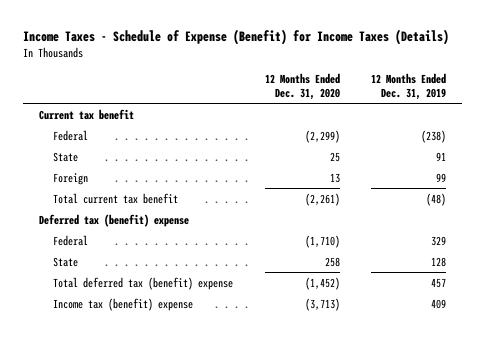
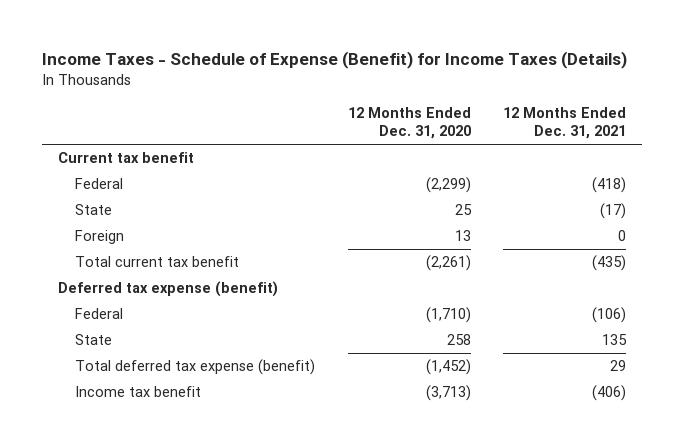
- | 12 Months Ended Dec. 31, 2020 | 12 Months Ended Dec. 31, 2019
+ | 12 Months Ended Dec. 31, 2020 | 12 Months Ended Dec. 31, 2021
- Deferred tax (benefit) expense
+ Deferred tax expense (benefit)
- Total deferred tax (benefit) expense | (1,452) | 457
- Income tax (benefit) expense | (3,713) | 409
+ Total deferred tax expense (benefit) | (1,452) | 29
+ Income tax benefit | (3,713) | (406)

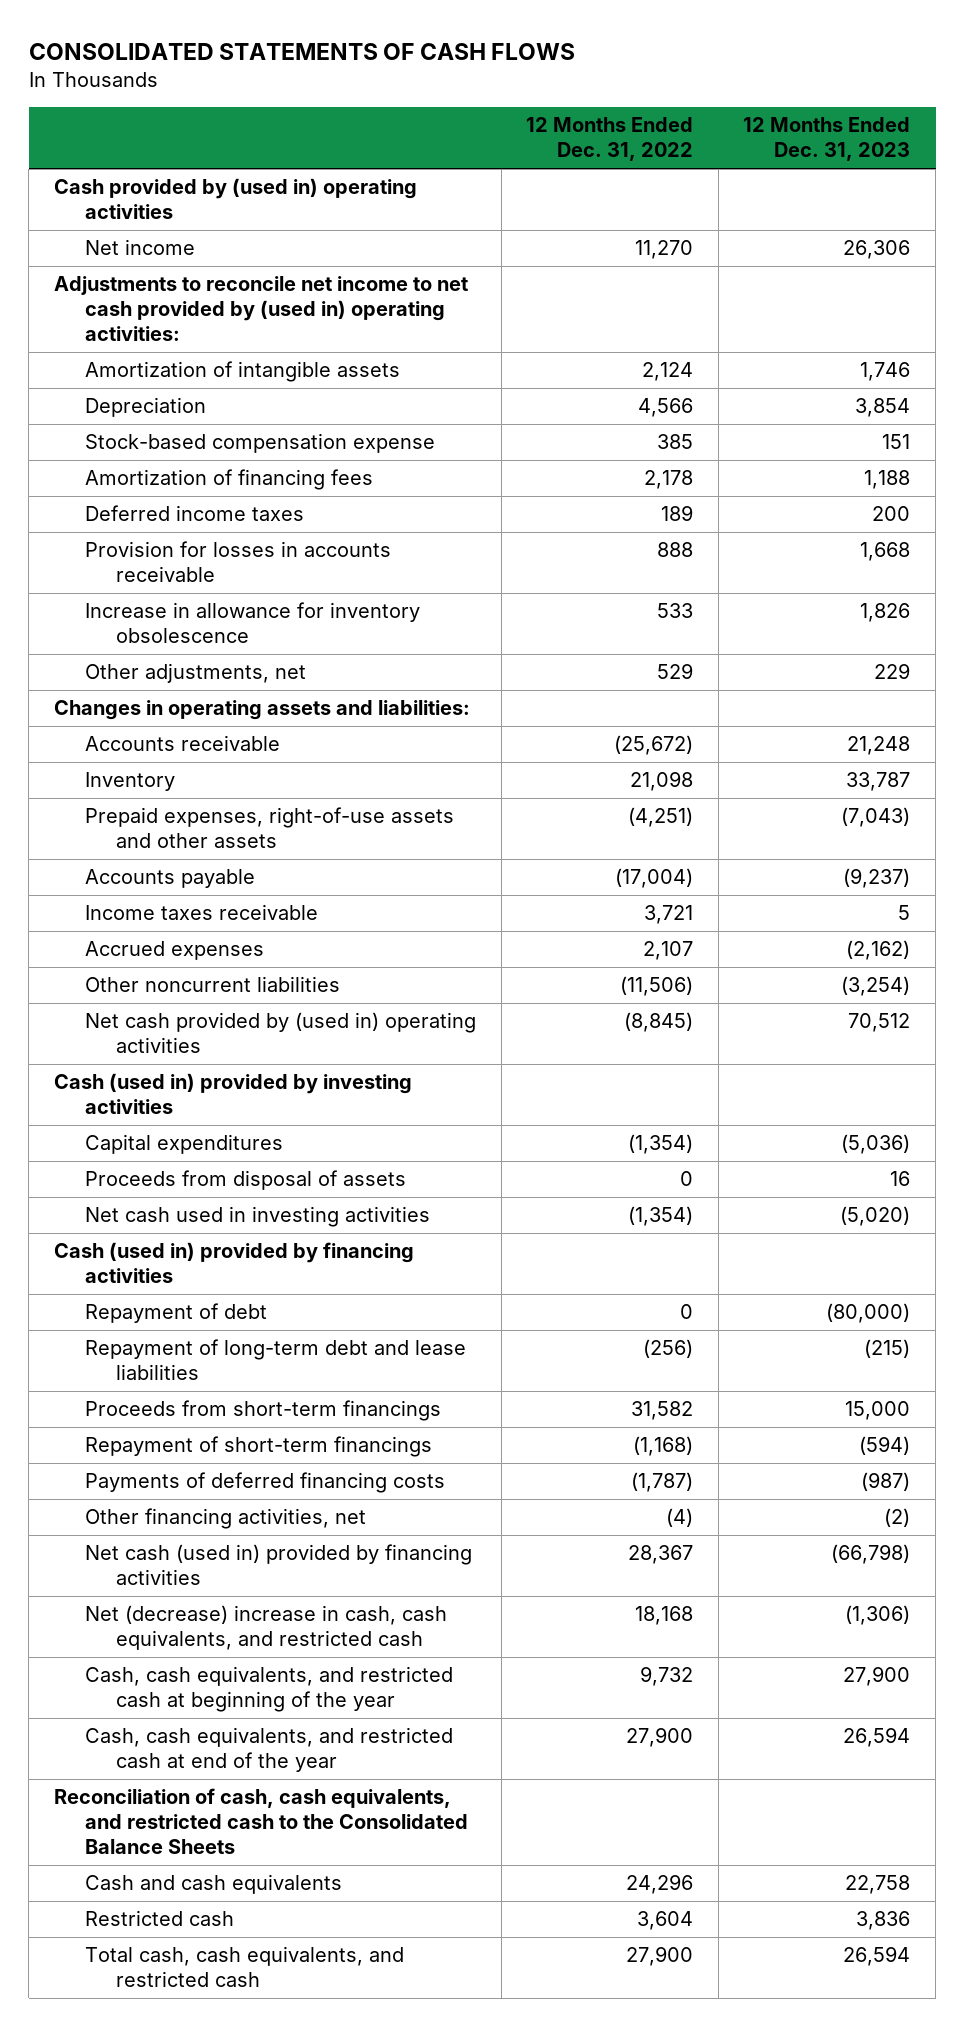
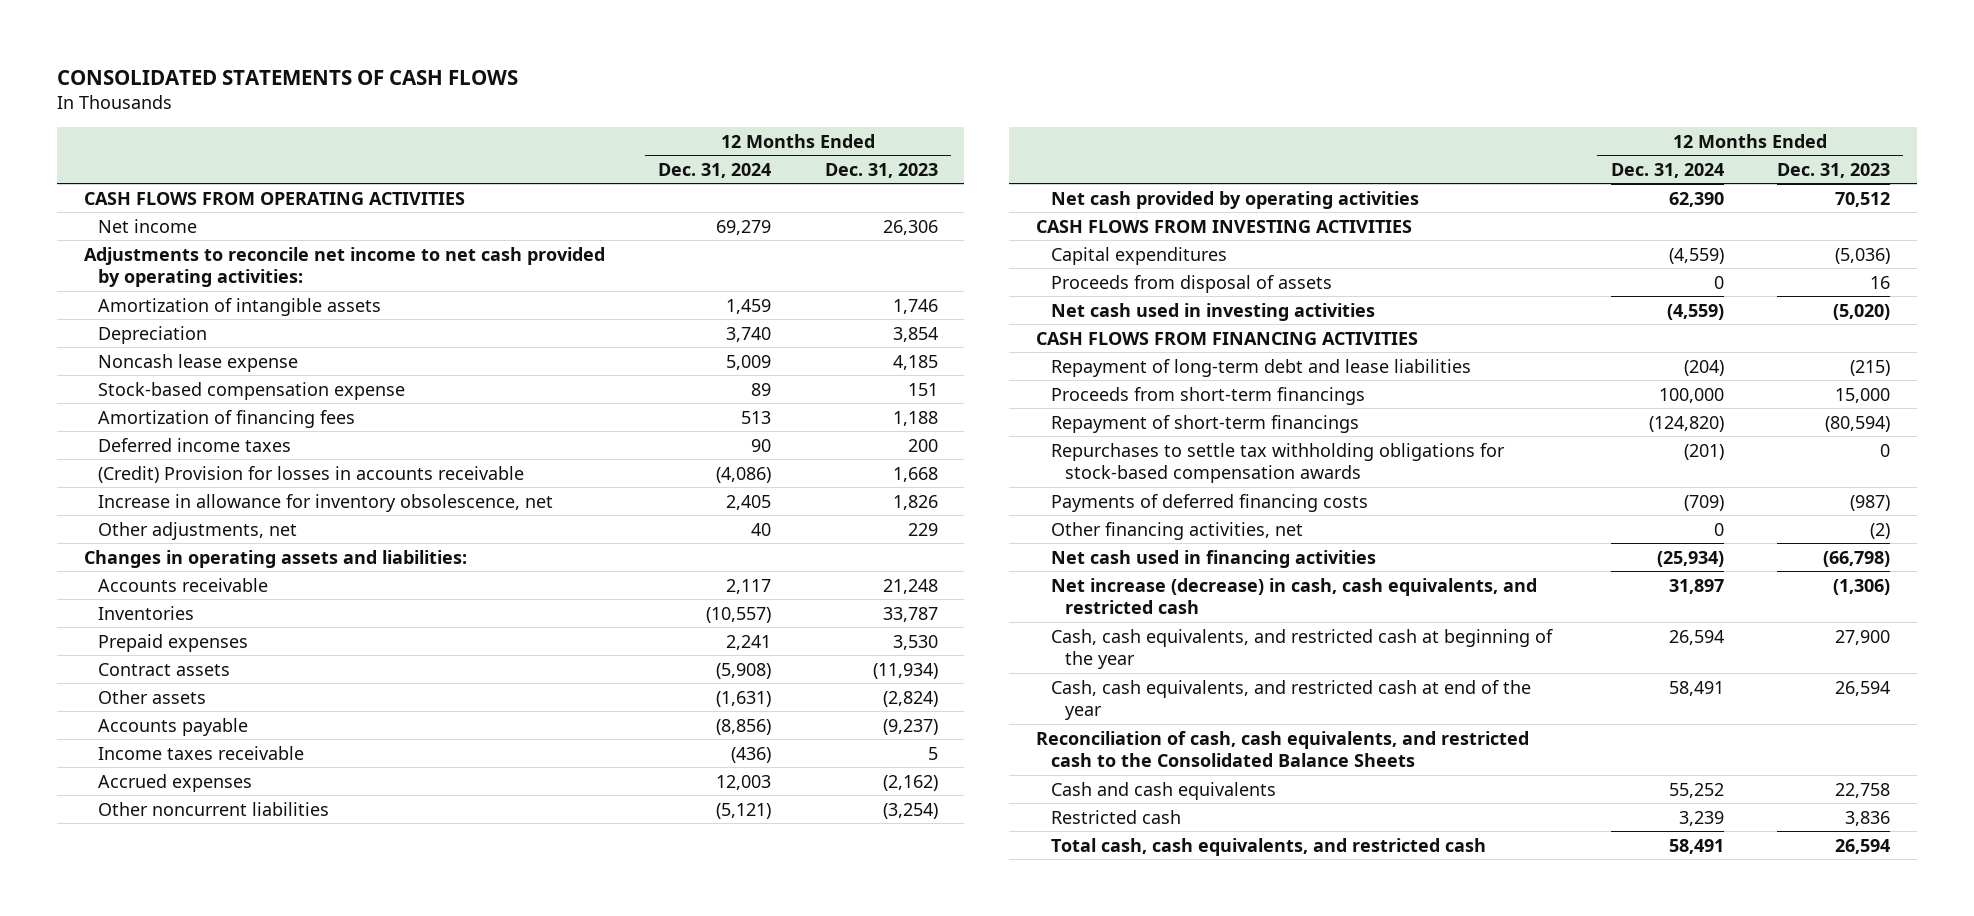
- | 12 Months Ended Dec. 31, 2022 | 12 Months Ended Dec. 31, 2023
+ | 12 Months Ended Dec. 31, 2024 | 12 Months Ended Dec. 31, 2023
- Cash provided by (used in) operating activities
+ CASH FLOWS FROM OPERATING ACTIVITIES
- Adjustments to reconcile net income to net cash provided by (used in) operating activities:
+ Adjustments to reconcile net income to net cash provided by operating activities:
+ Noncash lease expense | 5,009 | 4,185
- Provision for losses in accounts receivable | 888 | 1,668
- Increase in allowance for inventory obsolescence | 533 | 1,826
+ (Credit) Provision for losses in accounts receivable | (4,086) | 1,668
+ Increase in allowance for inventory obsolescence, net | 2,405 | 1,826
- Inventory | 21,098 | 33,787
- Prepaid expenses, right-of-use assets and other assets | (4,251) | (7,043)
+ Inventories | (10,557) | 33,787
+ Prepaid expenses | 2,241 | 3,530
+ Contract assets | (5,908) | (11,934)
+ Other assets | (1,631) | (2,824)
- Net cash provided by (used in) operating activities | (8,845) | 70,512
- Cash (used in) provided by investing activities
+ Net cash provided by operating activities | 62,390 | 70,512
+ CASH FLOWS FROM INVESTING ACTIVITIES
- Cash (used in) provided by financing activities
- Repayment of debt | 0 | (80,000)
+ CASH FLOWS FROM FINANCING ACTIVITIES
- Repayment of short-term financings | (1,168) | (594)
+ Repayment of short-term financings | (124,820) | (80,594)
+ Repurchases to settle tax withholding obligations for stock-based compensation awards | (201) | 0
- Net cash (used in) provided by financing activities | 28,367 | (66,798)
- Net (decrease) increase in cash, cash equivalents, and restricted cash | 18,168 | (1,306)
+ Net cash used in financing activities | (25,934) | (66,798)
+ Net increase (decrease) in cash, cash equivalents, and restricted cash | 31,897 | (1,306)

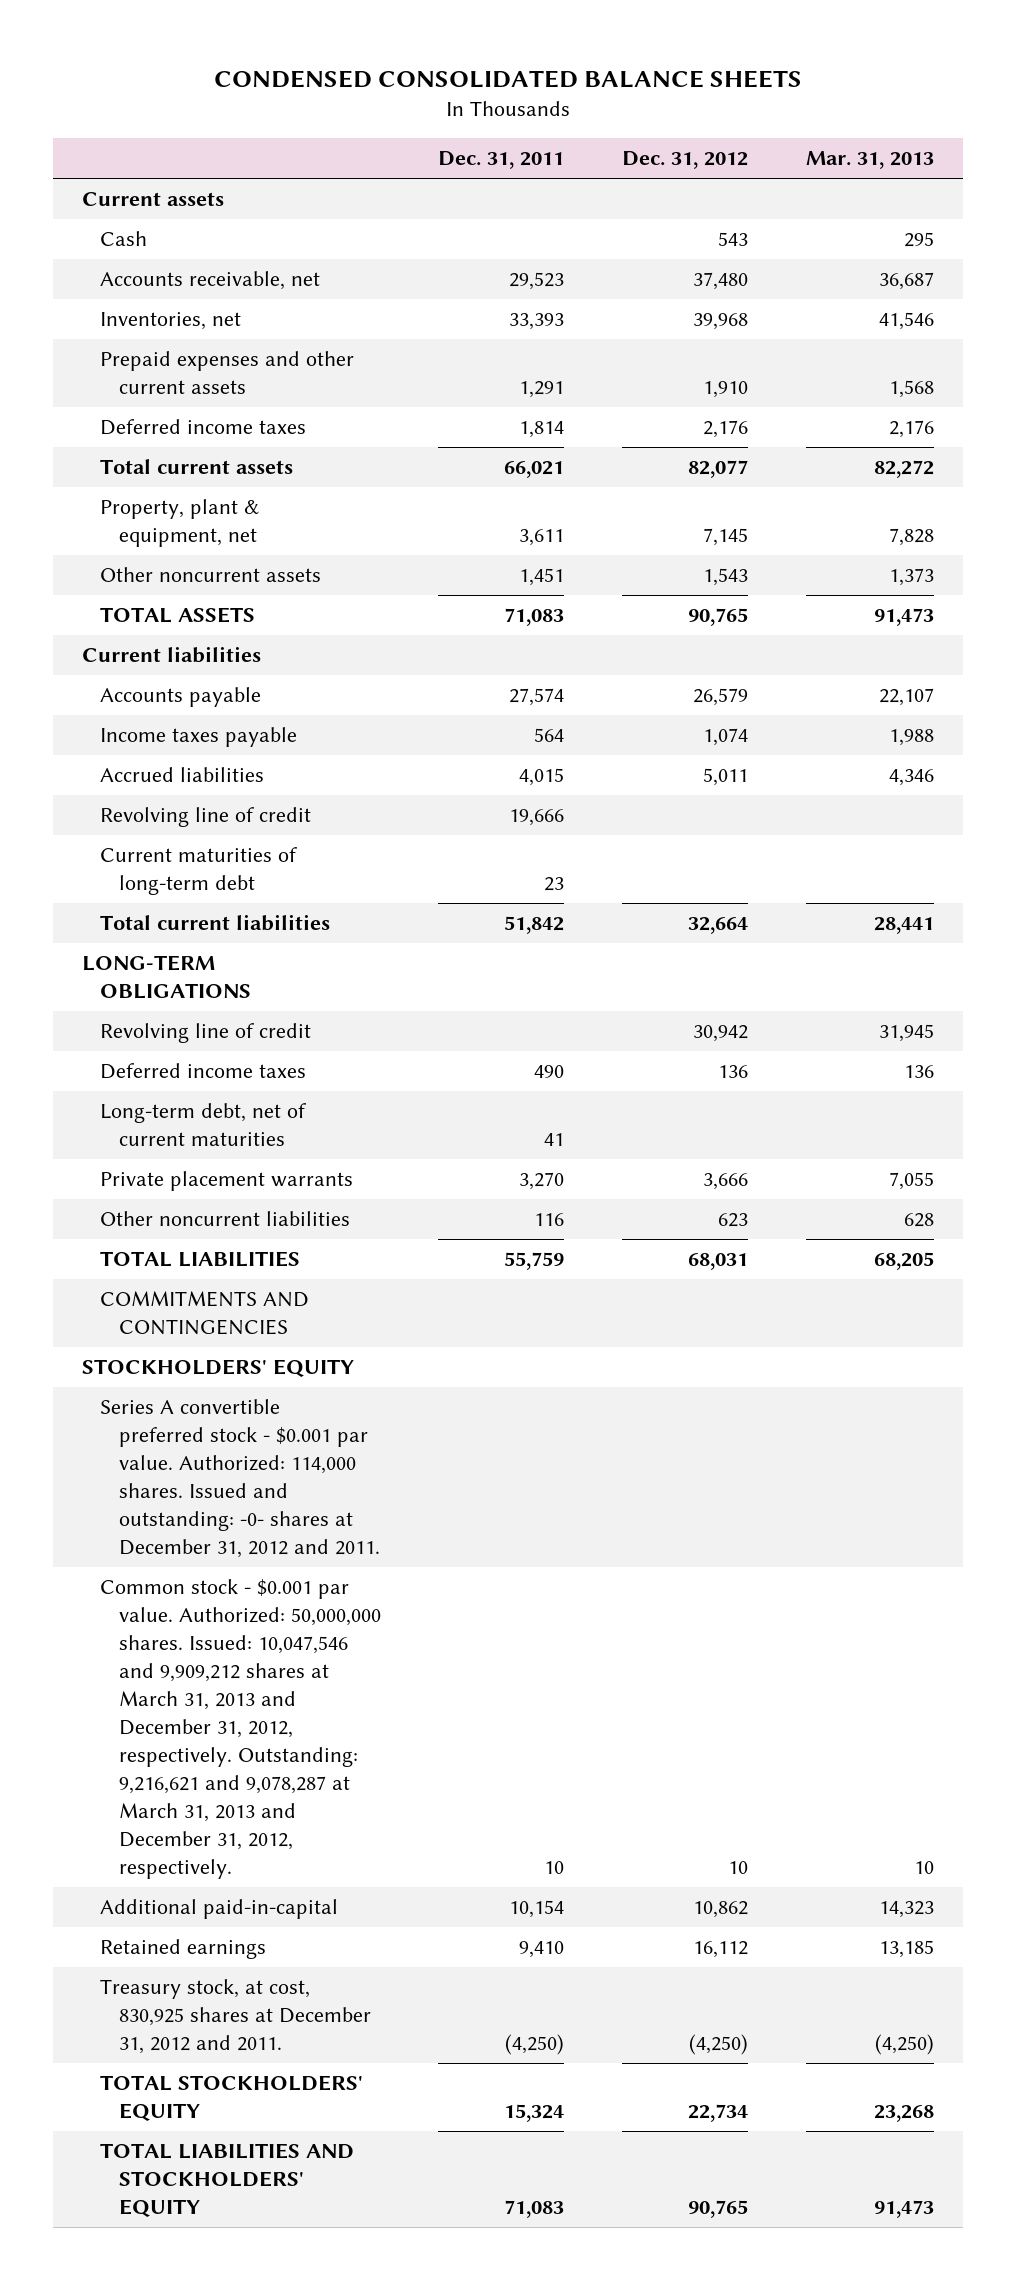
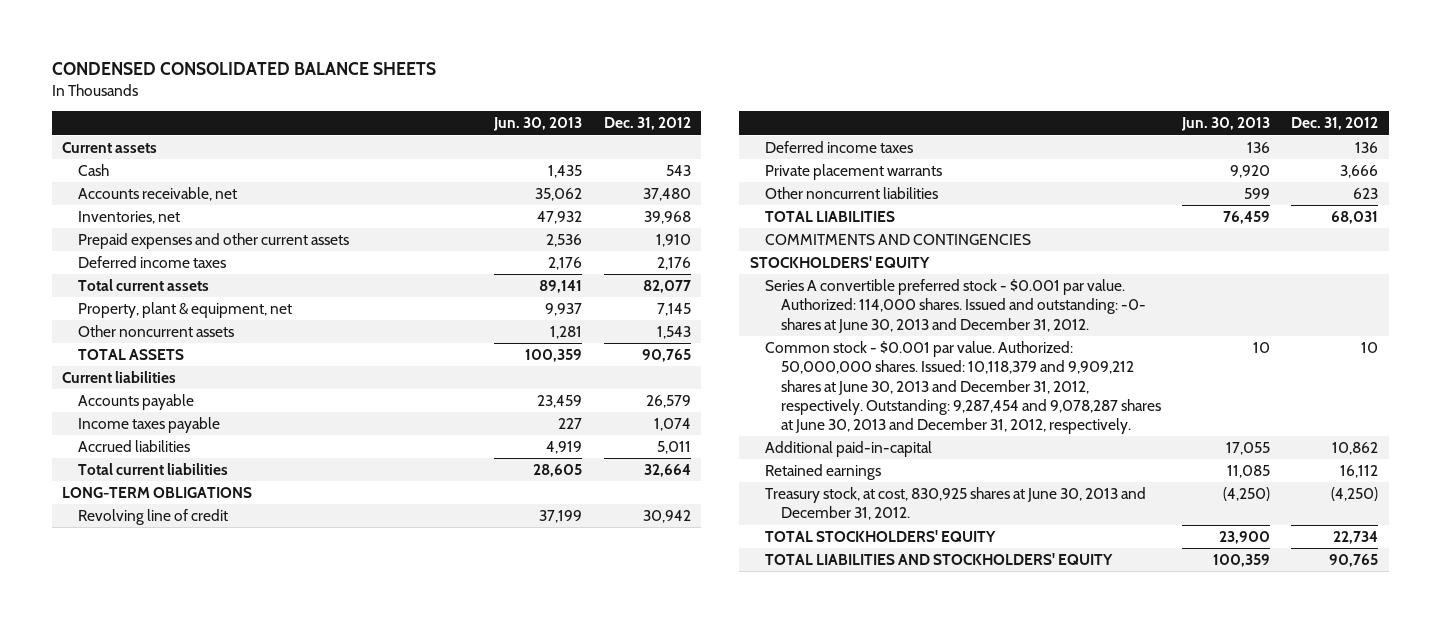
- | Dec. 31, 2011 | Dec. 31, 2012 | Mar. 31, 2013
+ | Jun. 30, 2013 | Dec. 31, 2012
- Revolving line of credit | 19,666 | |
- Current maturities of long-term debt | 23 | |
- Long-term debt, net of current maturities | 41 | |
- Series A convertible preferred stock - $0.001 par value. Authorized: 114,000 shares. Issued and outstanding: -0- shares at December 31, 2012 and 2011.
- Common stock - $0.001 par value. Authorized: 50,000,000 shares. Issued: 10,047,546 and 9,909,212 shares at March 31, 2013 and December 31, 2012, respectively. Outstanding: 9,216,621 and 9,078,287 at March 31, 2013 and December 31, 2012, respectively. | 10 | 10 | 10
+ Series A convertible preferred stock - $0.001 par value. Authorized: 114,000 shares. Issued and outstanding: -0- shares at June 30, 2013 and December 31, 2012.
+ Common stock - $0.001 par value. Authorized: 50,000,000 shares. Issued: 10,118,379 and 9,909,212 shares at June 30, 2013 and December 31, 2012, respectively. Outstanding: 9,287,454 and 9,078,287 shares at June 30, 2013 and December 31, 2012, respectively. | 10 | 10
- Treasury stock, at cost, 830,925 shares at December 31, 2012 and 2011. | (4,250) | (4,250) | (4,250)
+ Treasury stock, at cost, 830,925 shares at June 30, 2013 and December 31, 2012. | (4,250) | (4,250)

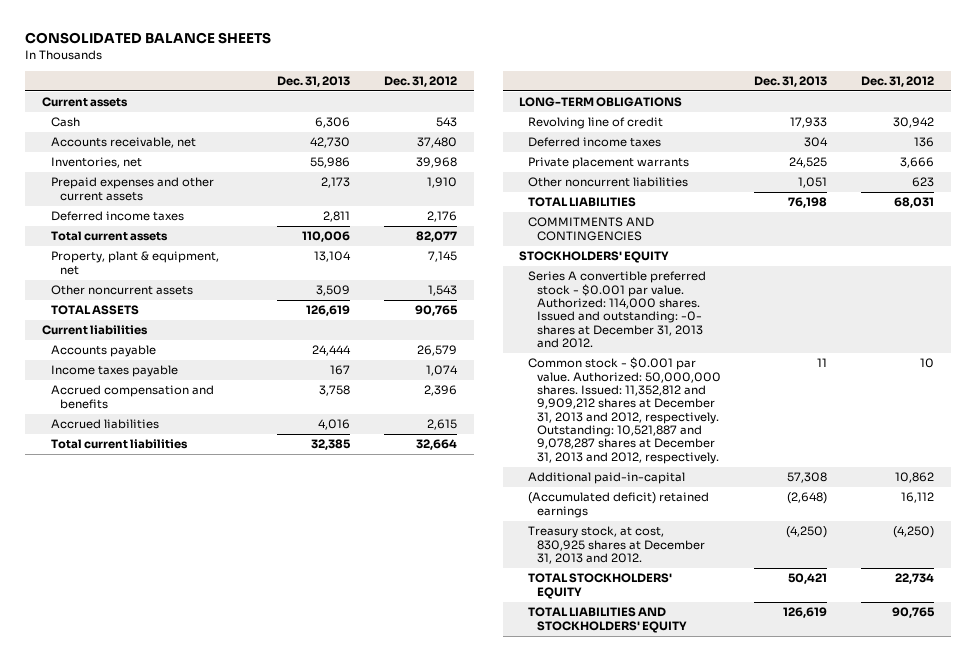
- CONDENSED CONSOLIDATED BALANCE SHEETS
+ CONSOLIDATED BALANCE SHEETS
- | Jun. 30, 2013 | Dec. 31, 2012
+ | Dec. 31, 2013 | Dec. 31, 2012
- Accrued liabilities | 4,919 | 5,011
+ Accrued compensation and benefits | 3,758 | 2,396
+ Accrued liabilities | 4,016 | 2,615
- Series A convertible preferred stock - $0.001 par value. Authorized: 114,000 shares. Issued and outstanding: -0- shares at June 30, 2013 and December 31, 2012.
- Common stock - $0.001 par value. Authorized: 50,000,000 shares. Issued: 10,118,379 and 9,909,212 shares at June 30, 2013 and December 31, 2012, respectively. Outstanding: 9,287,454 and 9,078,287 shares at June 30, 2013 and December 31, 2012, respectively. | 10 | 10
+ Series A convertible preferred stock - $0.001 par value. Authorized: 114,000 shares. Issued and outstanding: -0- shares at December 31, 2013 and 2012.
+ Common stock - $0.001 par value. Authorized: 50,000,000 shares. Issued: 11,352,812 and 9,909,212 shares at December 31, 2013 and 2012, respectively. Outstanding: 10,521,887 and 9,078,287 shares at December 31, 2013 and 2012, respectively. | 11 | 10
- Retained earnings | 11,085 | 16,112
- Treasury stock, at cost, 830,925 shares at June 30, 2013 and December 31, 2012. | (4,250) | (4,250)
+ (Accumulated deficit) retained earnings | (2,648) | 16,112
+ Treasury stock, at cost, 830,925 shares at December 31, 2013 and 2012. | (4,250) | (4,250)

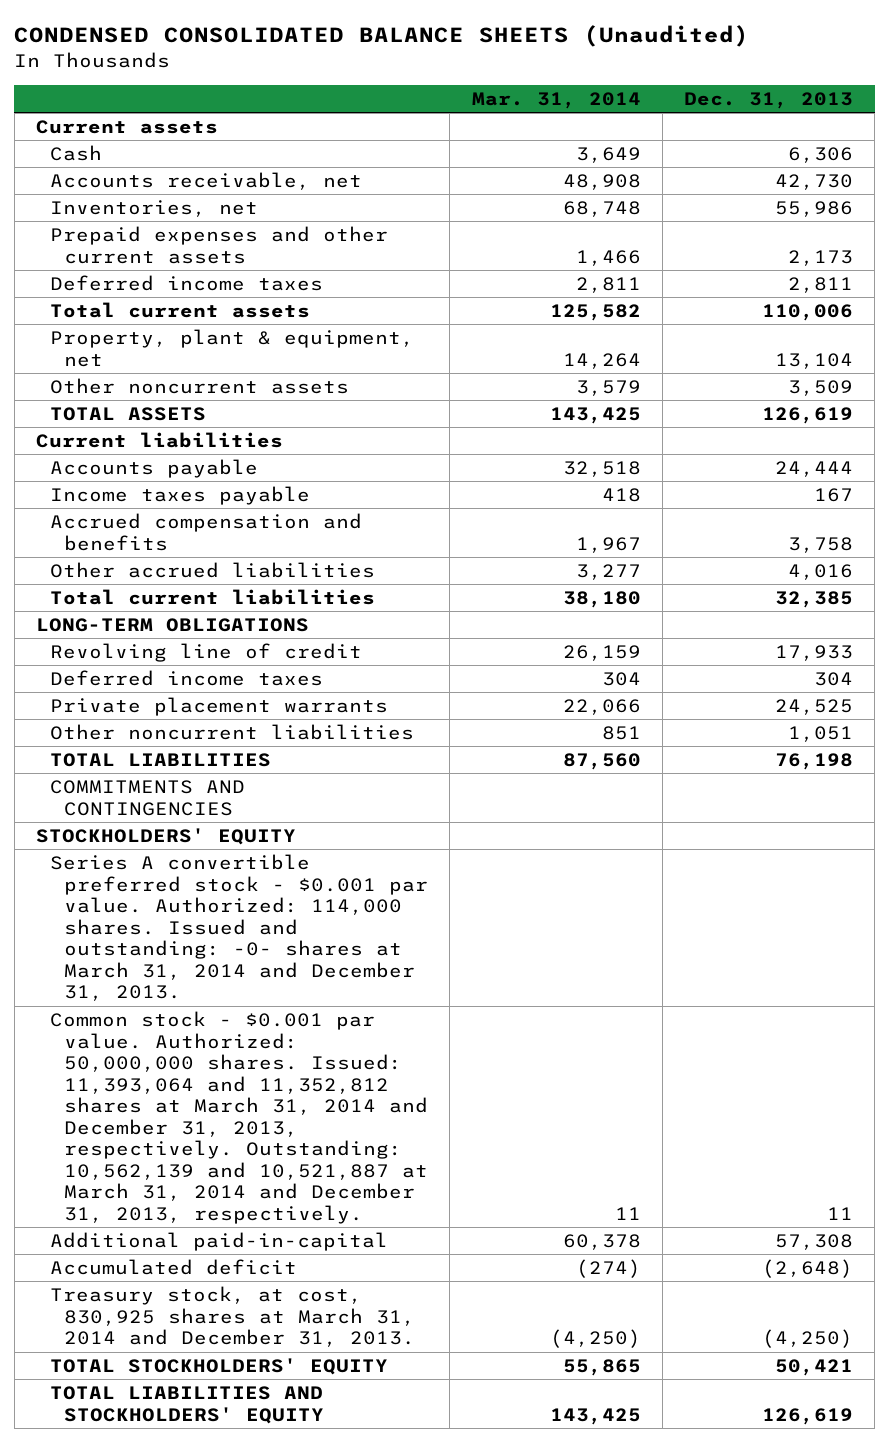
- CONSOLIDATED BALANCE SHEETS
+ CONDENSED CONSOLIDATED BALANCE SHEETS (Unaudited)
- | Dec. 31, 2013 | Dec. 31, 2012
+ | Mar. 31, 2014 | Dec. 31, 2013
- Accrued liabilities | 4,016 | 2,615
+ Other accrued liabilities | 3,277 | 4,016
- Series A convertible preferred stock - $0.001 par value. Authorized: 114,000 shares. Issued and outstanding: -0- shares at December 31, 2013 and 2012.
- Common stock - $0.001 par value. Authorized: 50,000,000 shares. Issued: 11,352,812 and 9,909,212 shares at December 31, 2013 and 2012, respectively. Outstanding: 10,521,887 and 9,078,287 shares at December 31, 2013 and 2012, respectively. | 11 | 10
+ Series A convertible preferred stock - $0.001 par value. Authorized: 114,000 shares. Issued and outstanding: -0- shares at March 31, 2014 and December 31, 2013.
+ Common stock - $0.001 par value. Authorized: 50,000,000 shares. Issued: 11,393,064 and 11,352,812 shares at March 31, 2014 and December 31, 2013, respectively. Outstanding: 10,562,139 and 10,521,887 at March 31, 2014 and December 31, 2013, respectively. | 11 | 11
- (Accumulated deficit) retained earnings | (2,648) | 16,112
- Treasury stock, at cost, 830,925 shares at December 31, 2013 and 2012. | (4,250) | (4,250)
+ Accumulated deficit | (274) | (2,648)
+ Treasury stock, at cost, 830,925 shares at March 31, 2014 and December 31, 2013. | (4,250) | (4,250)

